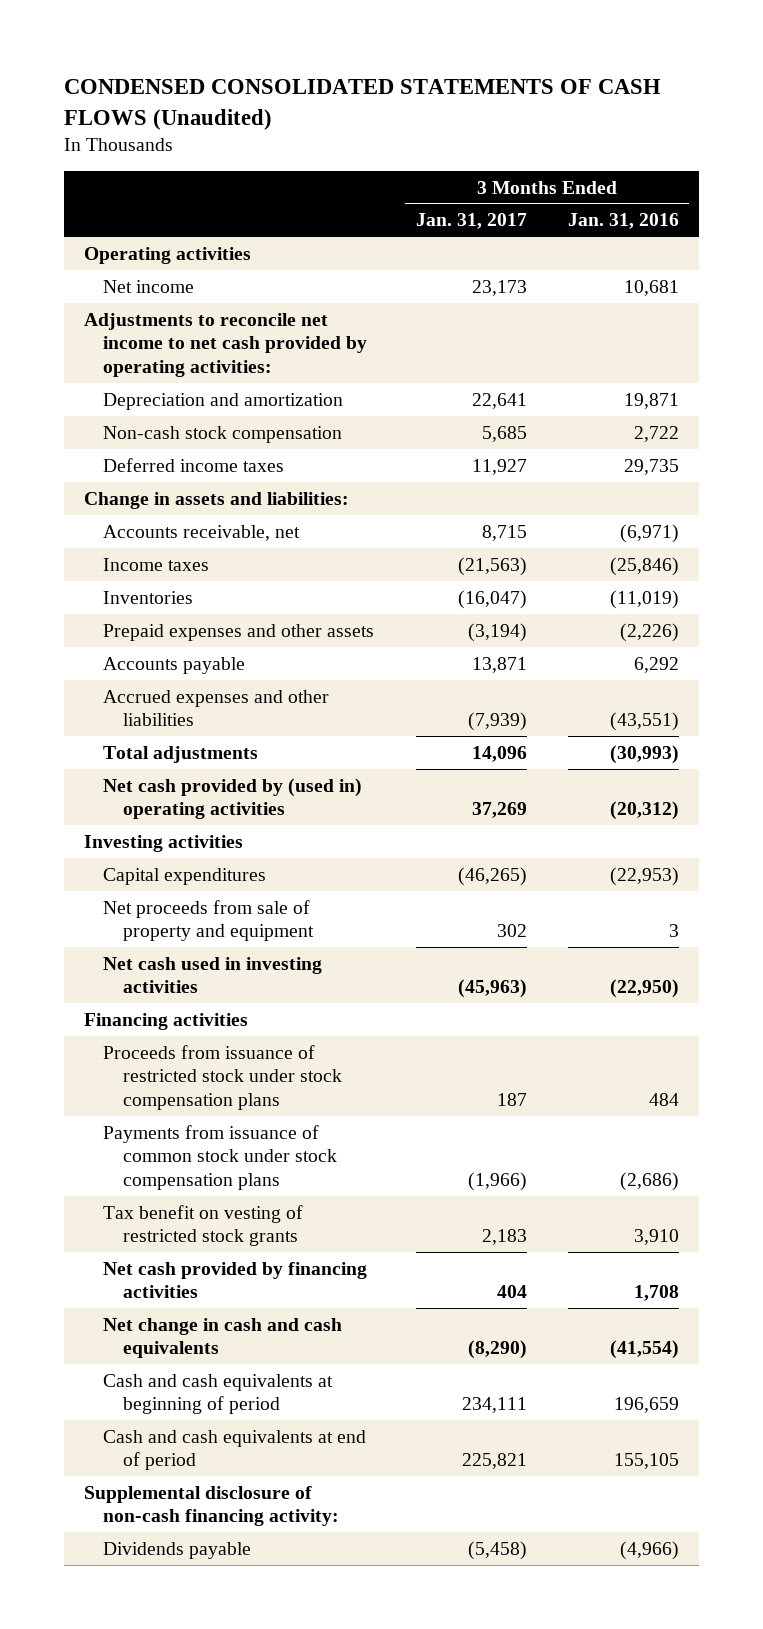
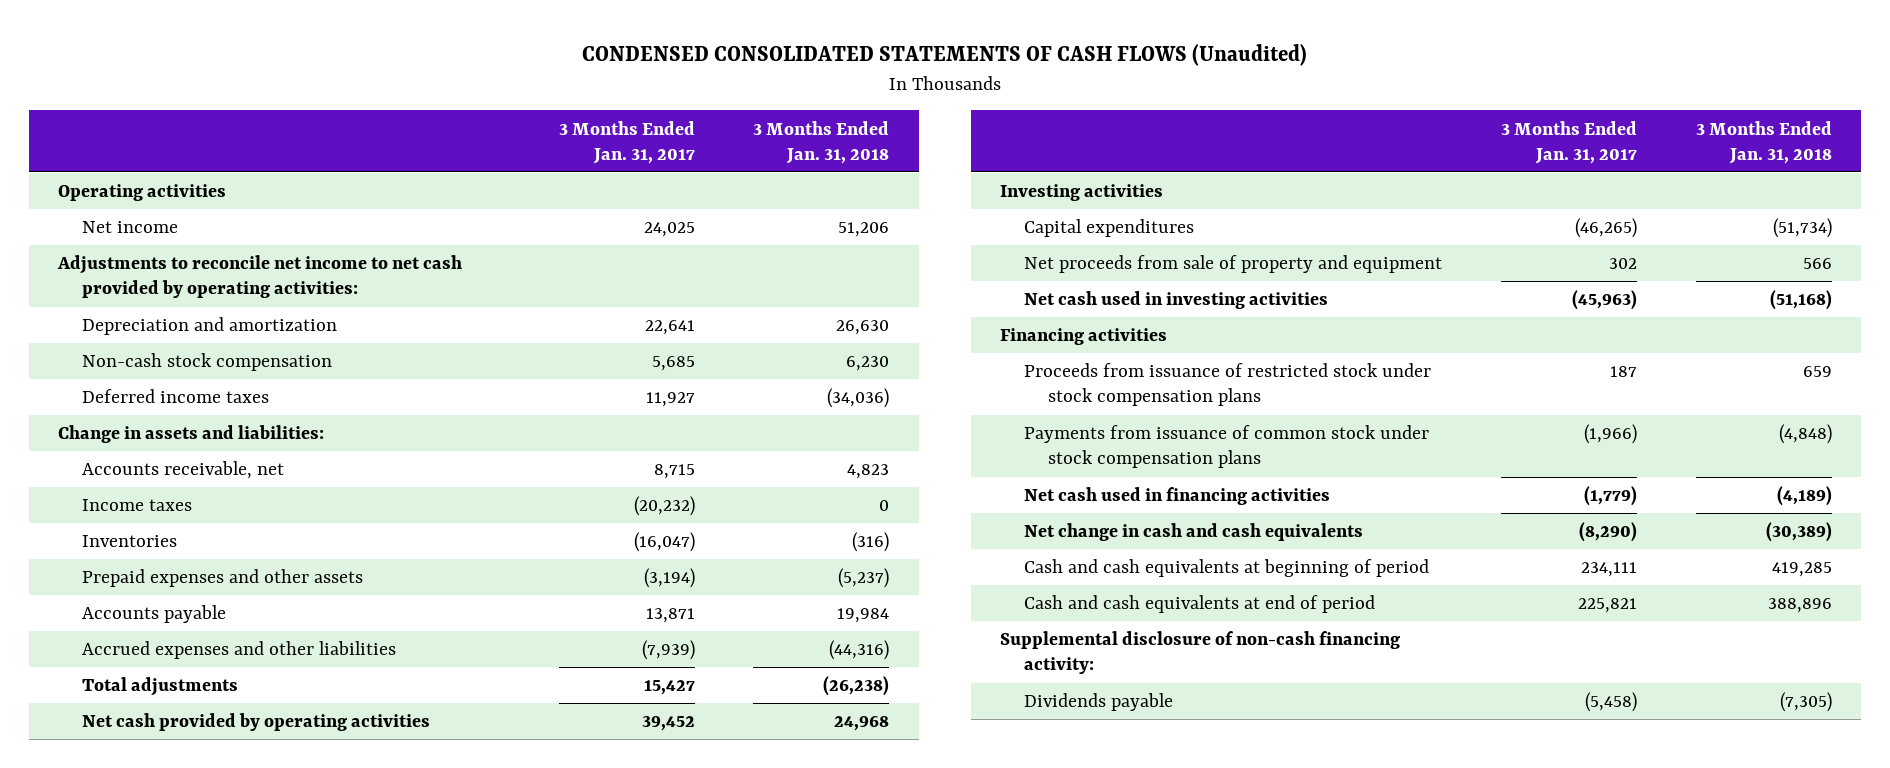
- | 3 Months Ended Jan. 31, 2017 | 3 Months Ended Jan. 31, 2016
+ | 3 Months Ended Jan. 31, 2017 | 3 Months Ended Jan. 31, 2018
- Net income | 23,173 | 10,681
+ Net income | 24,025 | 51,206
- Income taxes | (21,563) | (25,846)
+ Income taxes | (20,232) | 0
- Total adjustments | 14,096 | (30,993)
- Net cash provided by (used in) operating activities | 37,269 | (20,312)
+ Total adjustments | 15,427 | (26,238)
+ Net cash provided by operating activities | 39,452 | 24,968
- Tax benefit on vesting of restricted stock grants | 2,183 | 3,910
- Net cash provided by financing activities | 404 | 1,708
+ Net cash used in financing activities | (1,779) | (4,189)

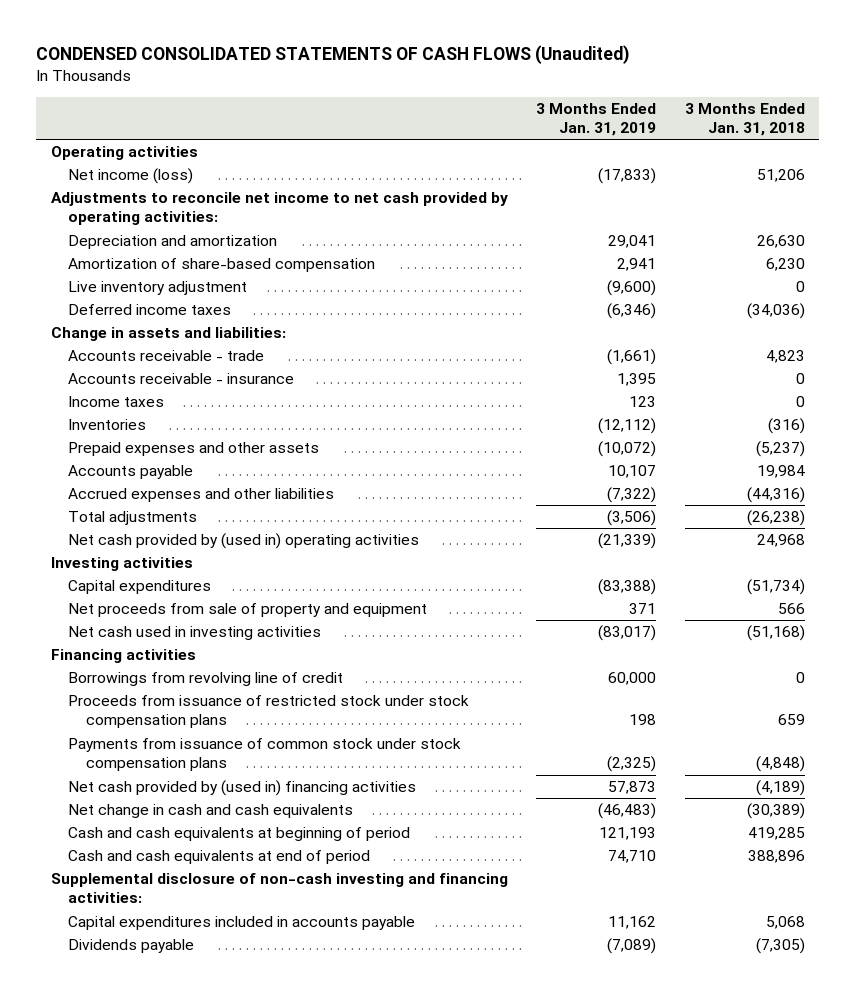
- | 3 Months Ended Jan. 31, 2017 | 3 Months Ended Jan. 31, 2018
+ | 3 Months Ended Jan. 31, 2019 | 3 Months Ended Jan. 31, 2018
- Net income | 24,025 | 51,206
+ Net income (loss) | (17,833) | 51,206
- Non-cash stock compensation | 5,685 | 6,230
+ Amortization of share-based compensation | 2,941 | 6,230
+ Live inventory adjustment | (9,600) | 0
- Accounts receivable, net | 8,715 | 4,823
+ Accounts receivable - trade | (1,661) | 4,823
+ Accounts receivable - insurance | 1,395 | 0
- Net cash provided by operating activities | 39,452 | 24,968
+ Net cash provided by (used in) operating activities | (21,339) | 24,968
+ Borrowings from revolving line of credit | 60,000 | 0
- Net cash used in financing activities | (1,779) | (4,189)
+ Net cash provided by (used in) financing activities | 57,873 | (4,189)
- Supplemental disclosure of non-cash financing activity:
+ Supplemental disclosure of non-cash investing and financing activities:
+ Capital expenditures included in accounts payable | 11,162 | 5,068

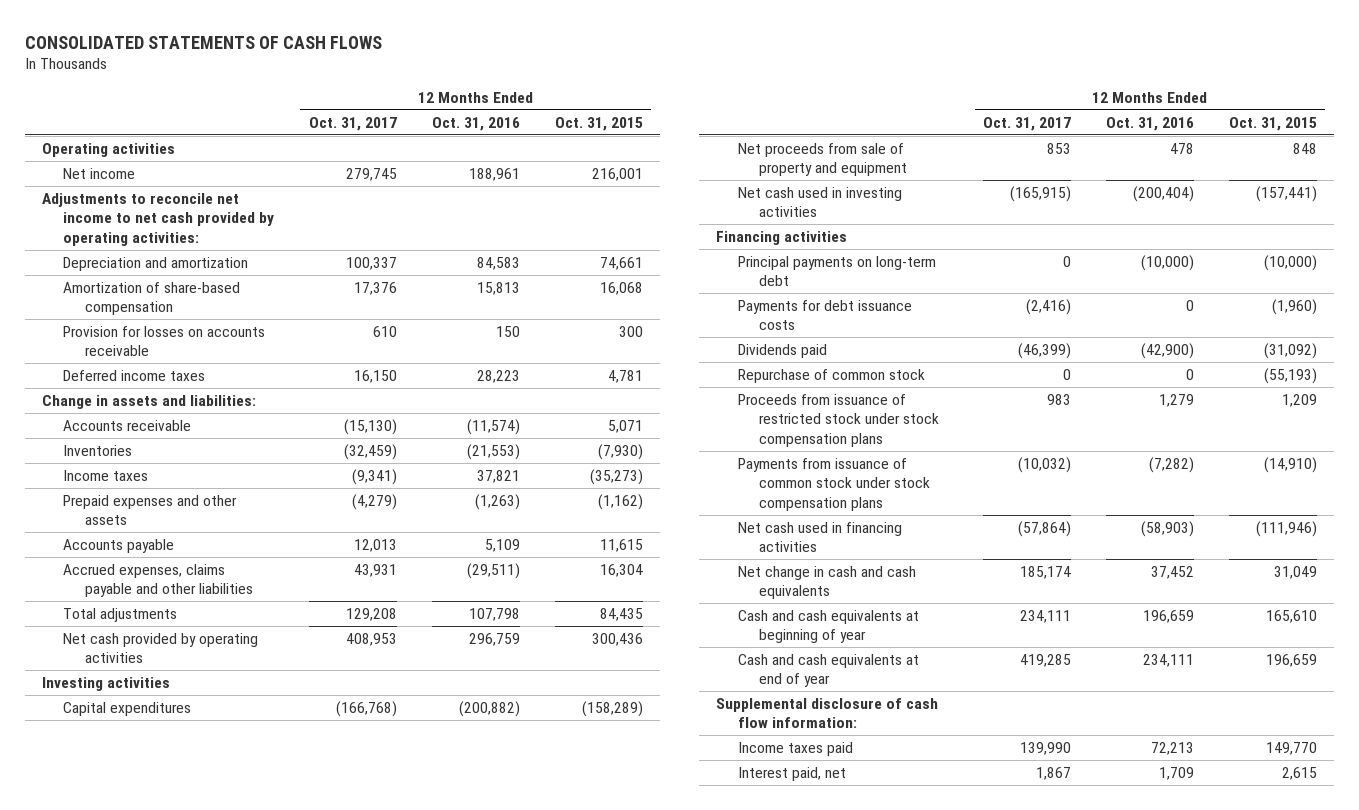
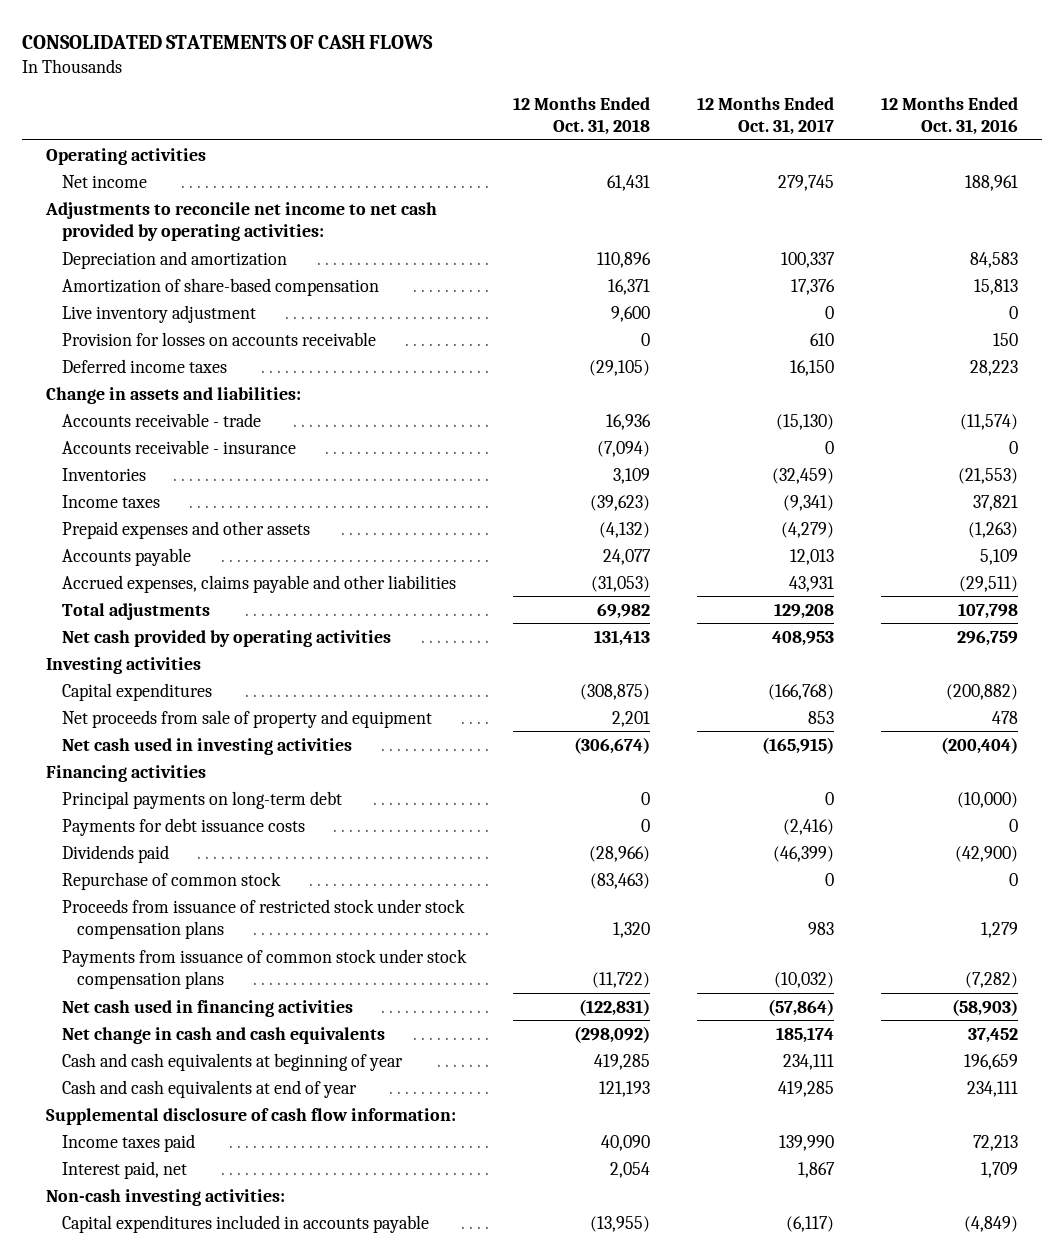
- | 12 Months Ended Oct. 31, 2017 | 12 Months Ended Oct. 31, 2016 | 12 Months Ended Oct. 31, 2015
+ | 12 Months Ended Oct. 31, 2018 | 12 Months Ended Oct. 31, 2017 | 12 Months Ended Oct. 31, 2016
+ Live inventory adjustment | 9,600 | 0 | 0
- Accounts receivable | (15,130) | (11,574) | 5,071
+ Accounts receivable - trade | 16,936 | (15,130) | (11,574)
+ Accounts receivable - insurance | (7,094) | 0 | 0
+ Non-cash investing activities:
+ Capital expenditures included in accounts payable | (13,955) | (6,117) | (4,849)

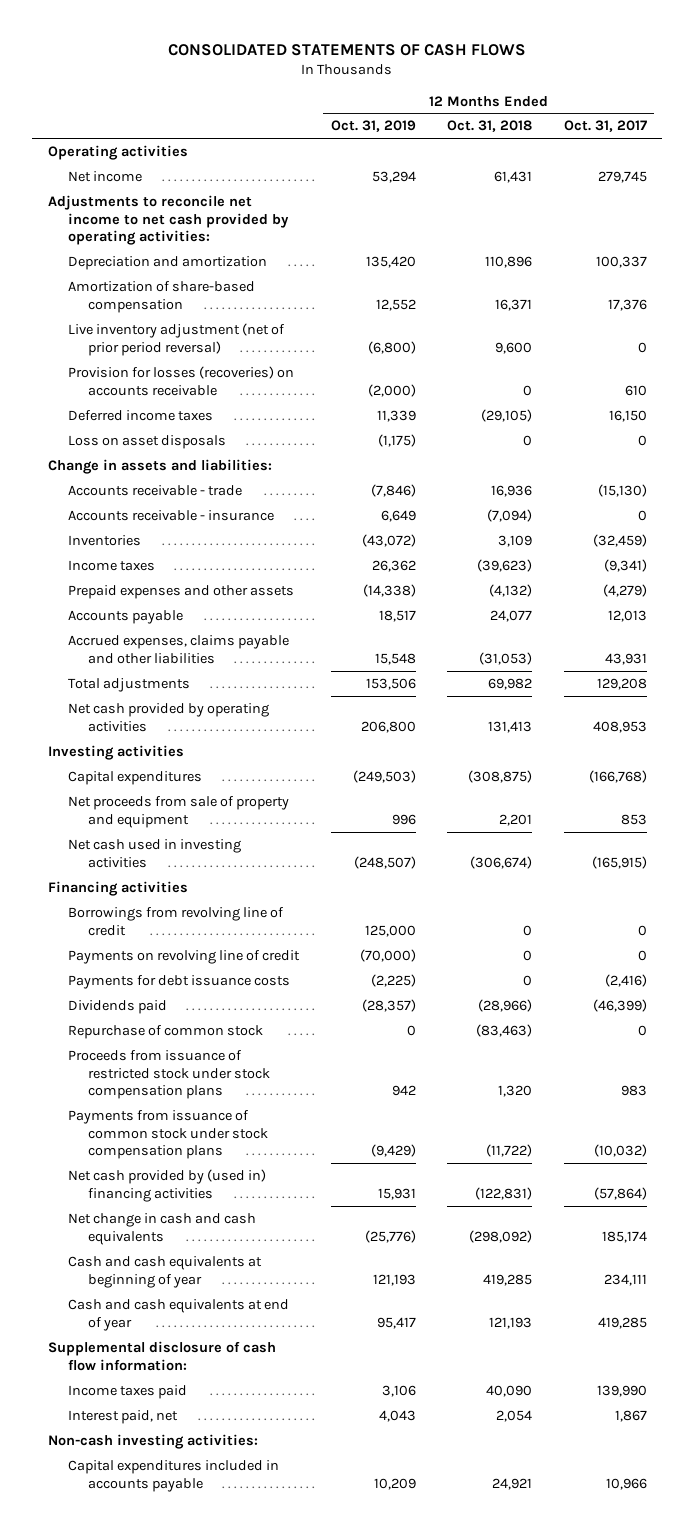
- | 12 Months Ended Oct. 31, 2018 | 12 Months Ended Oct. 31, 2017 | 12 Months Ended Oct. 31, 2016
+ | 12 Months Ended Oct. 31, 2019 | 12 Months Ended Oct. 31, 2018 | 12 Months Ended Oct. 31, 2017
- Live inventory adjustment | 9,600 | 0 | 0
- Provision for losses on accounts receivable | 0 | 610 | 150
+ Live inventory adjustment (net of prior period reversal) | (6,800) | 9,600 | 0
+ Provision for losses (recoveries) on accounts receivable | (2,000) | 0 | 610
+ Loss on asset disposals | (1,175) | 0 | 0
- Principal payments on long-term debt | 0 | 0 | (10,000)
+ Borrowings from revolving line of credit | 125,000 | 0 | 0
+ Payments on revolving line of credit | (70,000) | 0 | 0
- Net cash used in financing activities | (122,831) | (57,864) | (58,903)
+ Net cash provided by (used in) financing activities | 15,931 | (122,831) | (57,864)
- Capital expenditures included in accounts payable | (13,955) | (6,117) | (4,849)
+ Capital expenditures included in accounts payable | 10,209 | 24,921 | 10,966

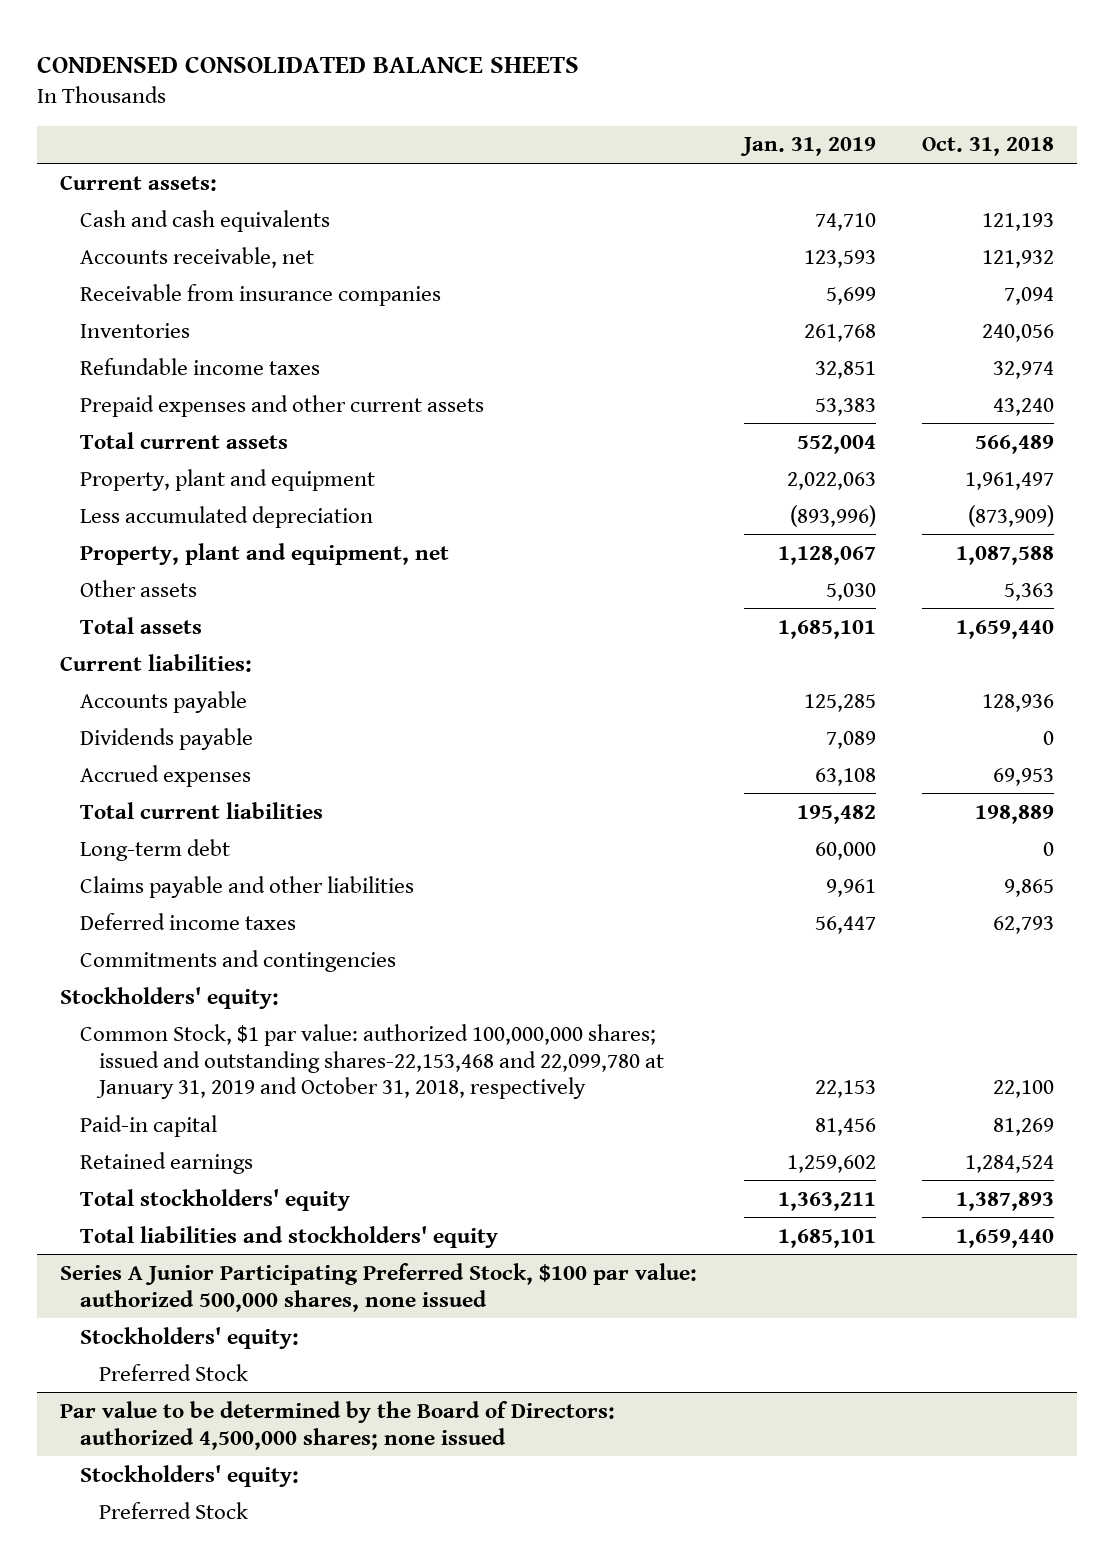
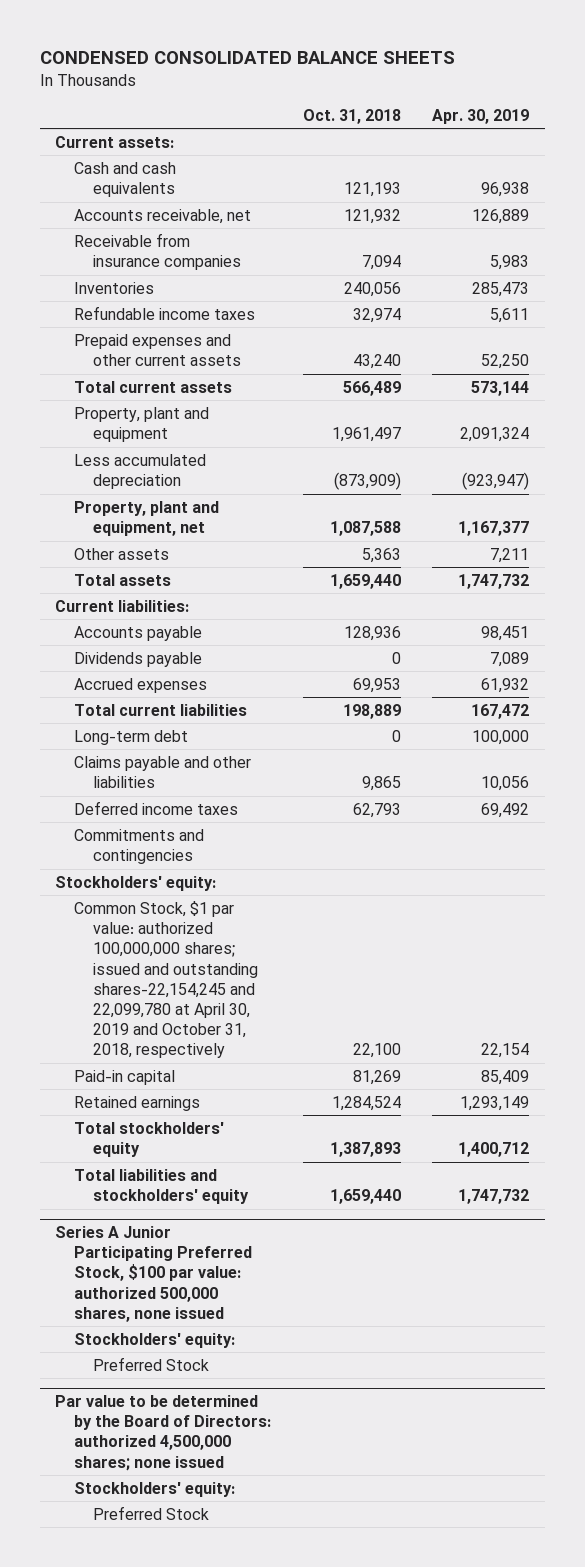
- | Jan. 31, 2019 | Oct. 31, 2018
+ | Oct. 31, 2018 | Apr. 30, 2019
- Common Stock, $1 par value: authorized 100,000,000 shares; issued and outstanding shares-22,153,468 and 22,099,780 at January 31, 2019 and October 31, 2018, respectively | 22,153 | 22,100
+ Common Stock, $1 par value: authorized 100,000,000 shares; issued and outstanding shares-22,154,245 and 22,099,780 at April 30, 2019 and October 31, 2018, respectively | 22,100 | 22,154

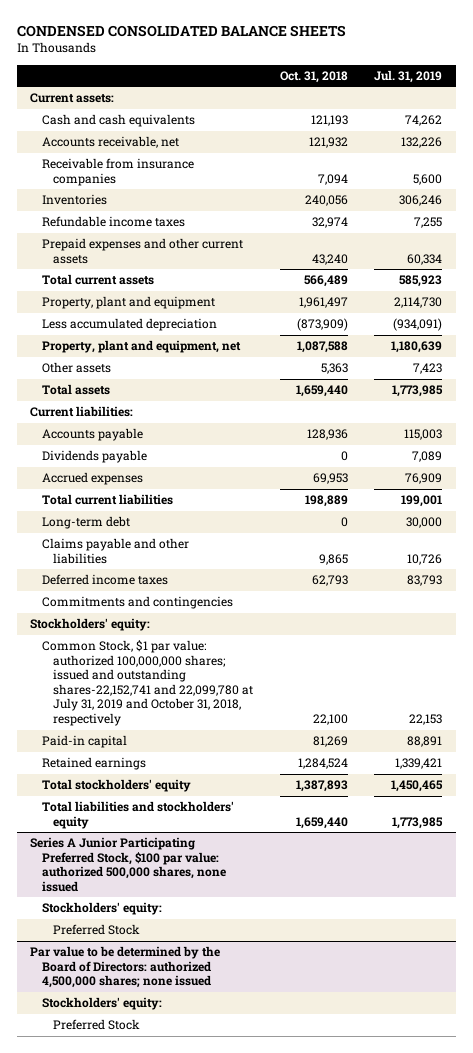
- | Oct. 31, 2018 | Apr. 30, 2019
+ | Oct. 31, 2018 | Jul. 31, 2019
- Common Stock, $1 par value: authorized 100,000,000 shares; issued and outstanding shares-22,154,245 and 22,099,780 at April 30, 2019 and October 31, 2018, respectively | 22,100 | 22,154
+ Common Stock, $1 par value: authorized 100,000,000 shares; issued and outstanding shares-22,152,741 and 22,099,780 at July 31, 2019 and October 31, 2018, respectively | 22,100 | 22,153

